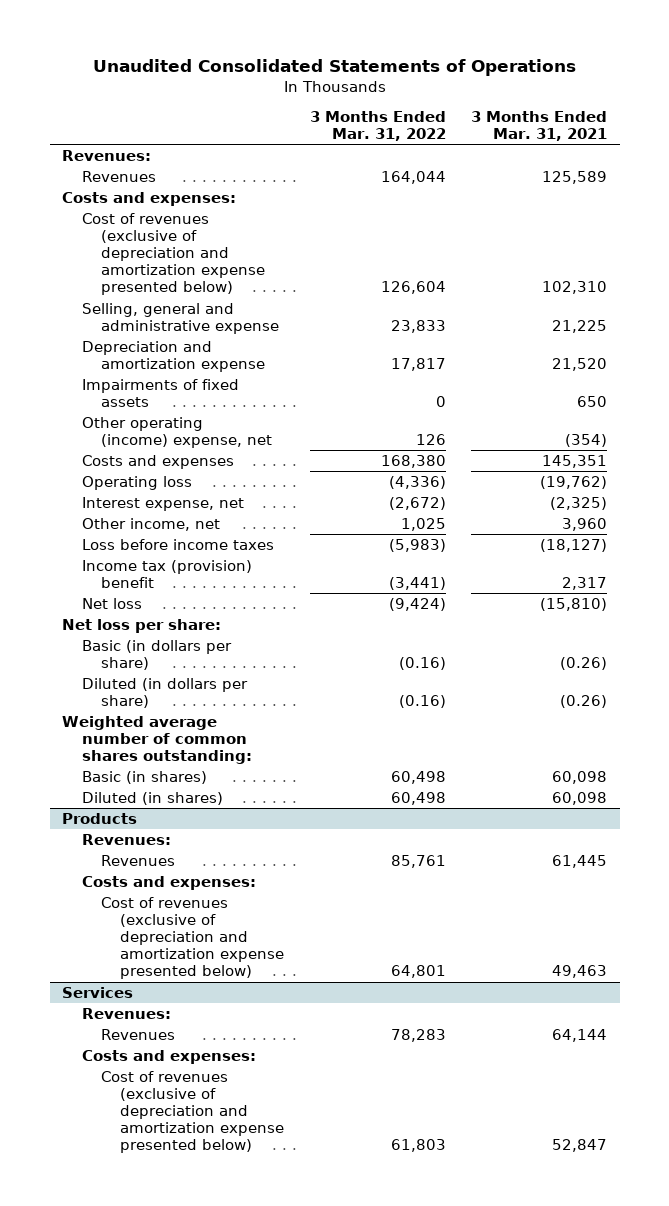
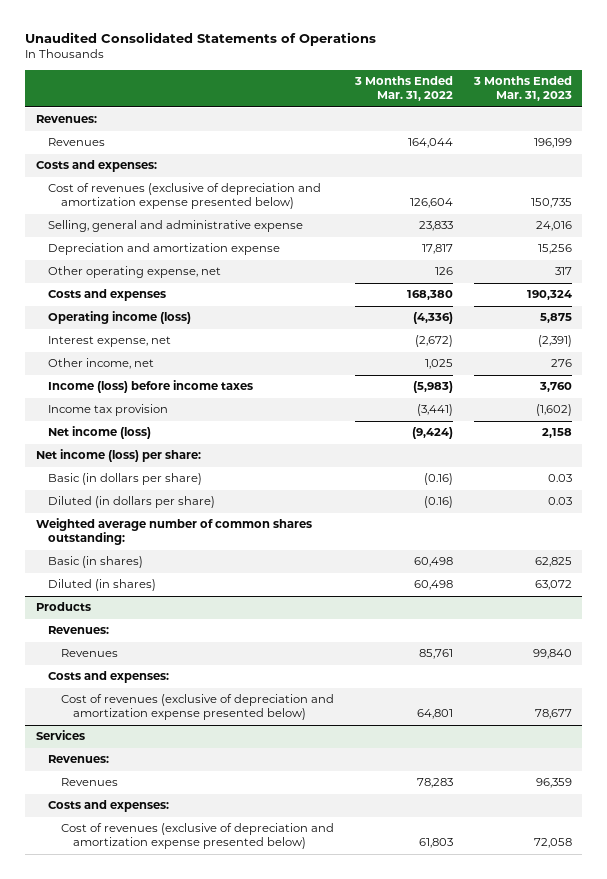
- | 3 Months Ended Mar. 31, 2022 | 3 Months Ended Mar. 31, 2021
+ | 3 Months Ended Mar. 31, 2022 | 3 Months Ended Mar. 31, 2023
- Impairments of fixed assets | 0 | 650
- Other operating (income) expense, net | 126 | (354)
+ Other operating expense, net | 126 | 317
- Operating loss | (4,336) | (19,762)
+ Operating income (loss) | (4,336) | 5,875
- Loss before income taxes | (5,983) | (18,127)
- Income tax (provision) benefit | (3,441) | 2,317
- Net loss | (9,424) | (15,810)
- Net loss per share:
+ Income (loss) before income taxes | (5,983) | 3,760
+ Income tax provision | (3,441) | (1,602)
+ Net income (loss) | (9,424) | 2,158
+ Net income (loss) per share:

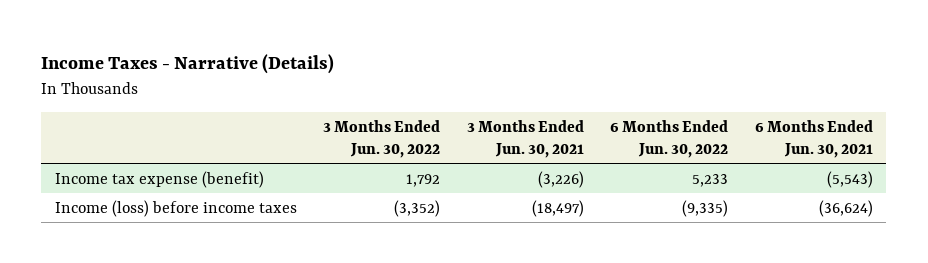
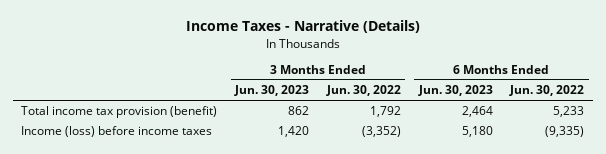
- | 3 Months Ended Jun. 30, 2022 | 3 Months Ended Jun. 30, 2021 | 6 Months Ended Jun. 30, 2022 | 6 Months Ended Jun. 30, 2021
+ | 3 Months Ended Jun. 30, 2023 | 3 Months Ended Jun. 30, 2022 | 6 Months Ended Jun. 30, 2023 | 6 Months Ended Jun. 30, 2022
- Income tax expense (benefit) | 1,792 | (3,226) | 5,233 | (5,543)
+ Total income tax provision (benefit) | 862 | 1,792 | 2,464 | 5,233

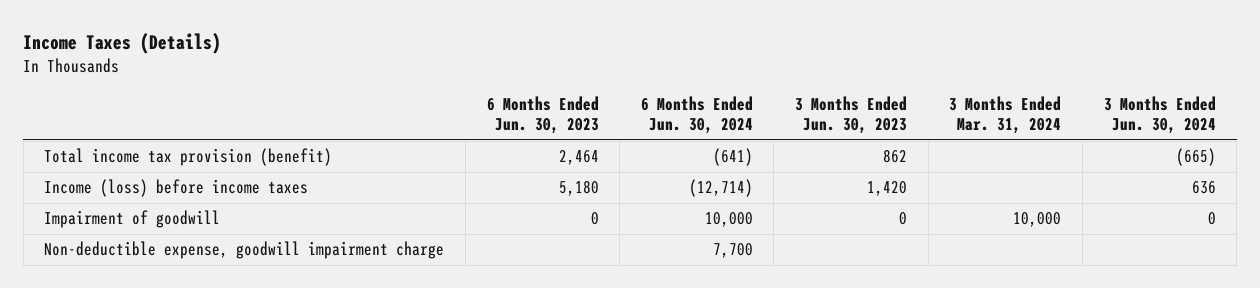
- Income Taxes - Narrative (Details)
+ Income Taxes (Details)
- | 3 Months Ended Jun. 30, 2023 | 3 Months Ended Jun. 30, 2022 | 6 Months Ended Jun. 30, 2023 | 6 Months Ended Jun. 30, 2022
+ | 6 Months Ended Jun. 30, 2023 | 6 Months Ended Jun. 30, 2024 | 3 Months Ended Jun. 30, 2023 | 3 Months Ended Mar. 31, 2024 | 3 Months Ended Jun. 30, 2024
+ Impairment of goodwill | 0 | 10,000 | 0 | 10,000 | 0
+ Non-deductible expense, goodwill impairment charge | | 7,700 | | |

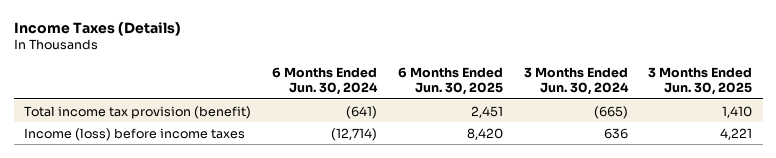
- | 6 Months Ended Jun. 30, 2023 | 6 Months Ended Jun. 30, 2024 | 3 Months Ended Jun. 30, 2023 | 3 Months Ended Mar. 31, 2024 | 3 Months Ended Jun. 30, 2024
+ | 6 Months Ended Jun. 30, 2024 | 6 Months Ended Jun. 30, 2025 | 3 Months Ended Jun. 30, 2024 | 3 Months Ended Jun. 30, 2025
- Impairment of goodwill | 0 | 10,000 | 0 | 10,000 | 0
- Non-deductible expense, goodwill impairment charge | | 7,700 | | |

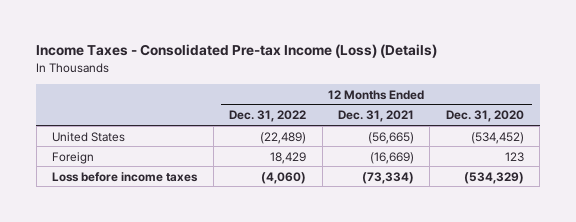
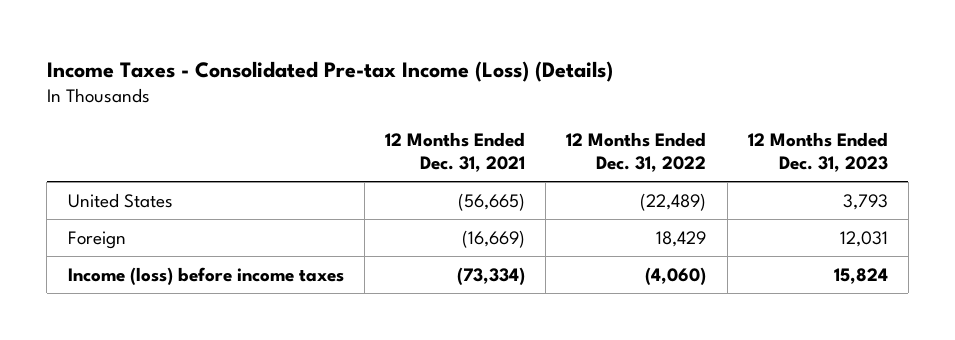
- | 12 Months Ended Dec. 31, 2022 | 12 Months Ended Dec. 31, 2021 | 12 Months Ended Dec. 31, 2020
+ | 12 Months Ended Dec. 31, 2021 | 12 Months Ended Dec. 31, 2022 | 12 Months Ended Dec. 31, 2023
- Loss before income taxes | (4,060) | (73,334) | (534,329)
+ Income (loss) before income taxes | (73,334) | (4,060) | 15,824

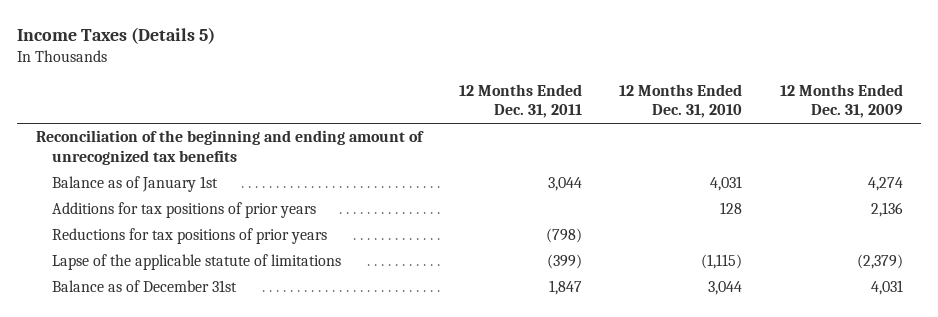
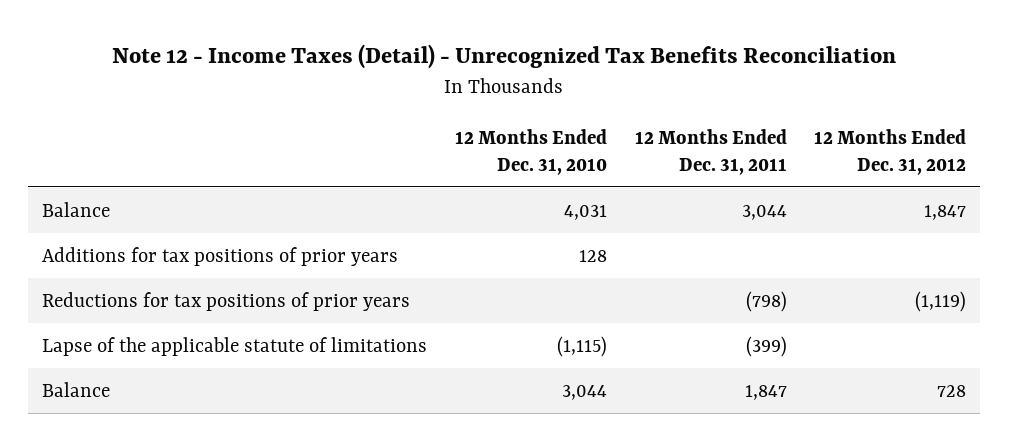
- Income Taxes (Details 5)
+ Note 12 - Income Taxes (Detail) - Unrecognized Tax Benefits Reconciliation
- | 12 Months Ended Dec. 31, 2011 | 12 Months Ended Dec. 31, 2010 | 12 Months Ended Dec. 31, 2009
+ | 12 Months Ended Dec. 31, 2010 | 12 Months Ended Dec. 31, 2011 | 12 Months Ended Dec. 31, 2012
- Reconciliation of the beginning and ending amount of unrecognized tax benefits
- Balance as of January 1st | 3,044 | 4,031 | 4,274
+ Balance | 4,031 | 3,044 | 1,847
- Balance as of December 31st | 1,847 | 3,044 | 4,031
+ Balance | 3,044 | 1,847 | 728

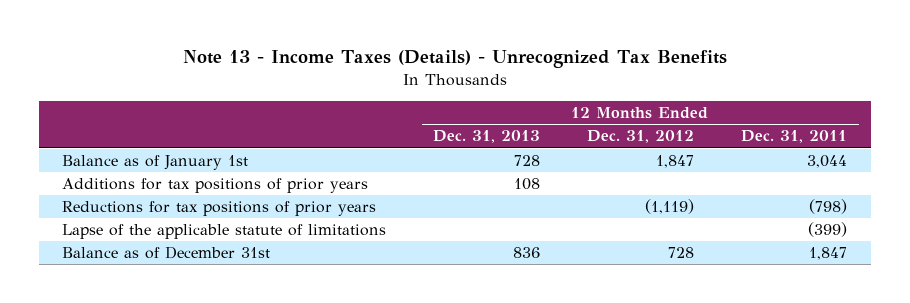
- Note 12 - Income Taxes (Detail) - Unrecognized Tax Benefits Reconciliation
+ Note 13 - Income Taxes (Details) - Unrecognized Tax Benefits
- | 12 Months Ended Dec. 31, 2010 | 12 Months Ended Dec. 31, 2011 | 12 Months Ended Dec. 31, 2012
+ | 12 Months Ended Dec. 31, 2013 | 12 Months Ended Dec. 31, 2012 | 12 Months Ended Dec. 31, 2011
- Balance | 4,031 | 3,044 | 1,847
+ Balance as of January 1st | 728 | 1,847 | 3,044
- Balance | 3,044 | 1,847 | 728
+ Balance as of December 31st | 836 | 728 | 1,847

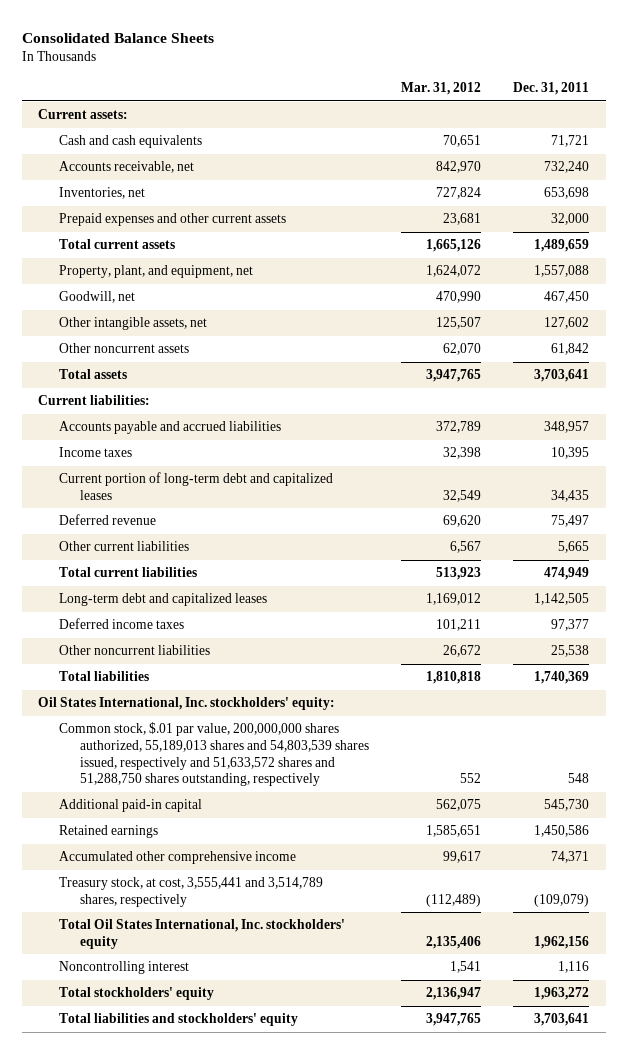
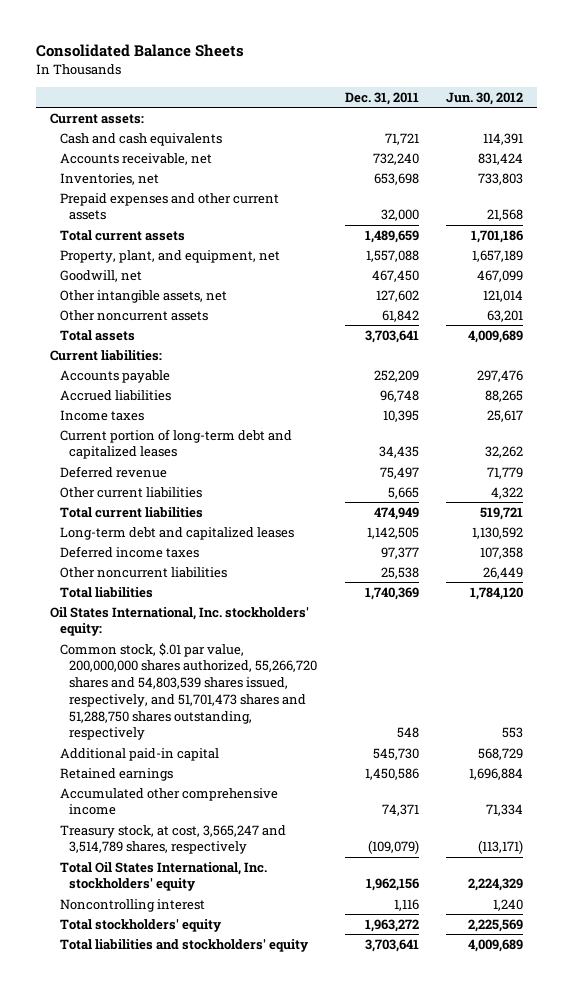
- | Mar. 31, 2012 | Dec. 31, 2011
+ | Dec. 31, 2011 | Jun. 30, 2012
- Accounts payable and accrued liabilities | 372,789 | 348,957
+ Accounts payable | 252,209 | 297,476
+ Accrued liabilities | 96,748 | 88,265
- Common stock, $.01 par value, 200,000,000 shares authorized, 55,189,013 shares and 54,803,539 shares issued, respectively and 51,633,572 shares and 51,288,750 shares outstanding, respectively | 552 | 548
+ Common stock, $.01 par value, 200,000,000 shares authorized, 55,266,720 shares and 54,803,539 shares issued, respectively, and 51,701,473 shares and 51,288,750 shares outstanding, respectively | 548 | 553
- Treasury stock, at cost, 3,555,441 and 3,514,789 shares, respectively | (112,489) | (109,079)
+ Treasury stock, at cost, 3,565,247 and 3,514,789 shares, respectively | (109,079) | (113,171)

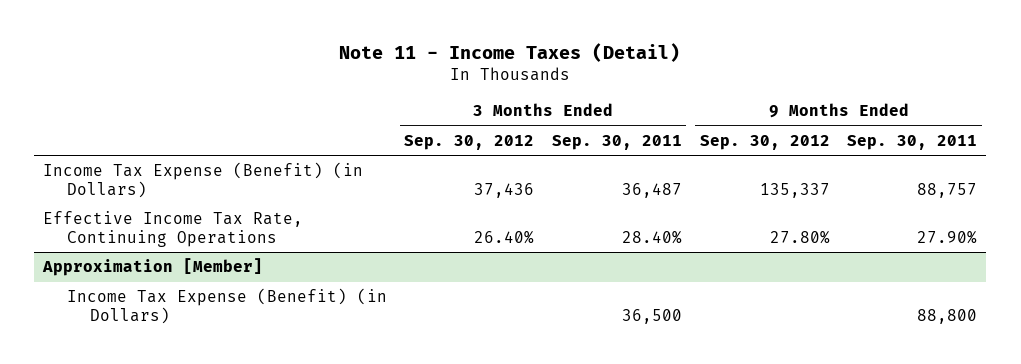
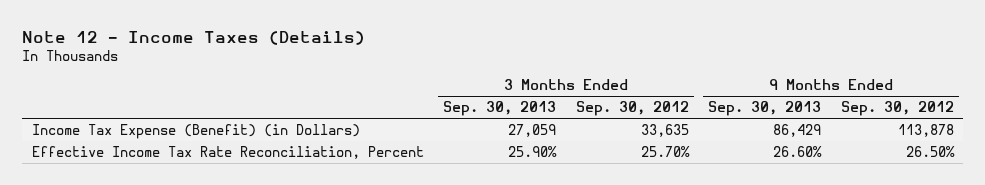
- Note 11 - Income Taxes (Detail)
+ Note 12 - Income Taxes (Details)
- | 3 Months Ended Sep. 30, 2012 | 3 Months Ended Sep. 30, 2011 | 9 Months Ended Sep. 30, 2012 | 9 Months Ended Sep. 30, 2011
+ | 3 Months Ended Sep. 30, 2013 | 3 Months Ended Sep. 30, 2012 | 9 Months Ended Sep. 30, 2013 | 9 Months Ended Sep. 30, 2012
- Income Tax Expense (Benefit) (in Dollars) | 37,436 | 36,487 | 135,337 | 88,757
- Effective Income Tax Rate, Continuing Operations | 26.40% | 28.40% | 27.80% | 27.90%
- Approximation [Member]
- Income Tax Expense (Benefit) (in Dollars) | | 36,500 | | 88,800
+ Income Tax Expense (Benefit) (in Dollars) | 27,059 | 33,635 | 86,429 | 113,878
+ Effective Income Tax Rate Reconciliation, Percent | 25.90% | 25.70% | 26.60% | 26.50%

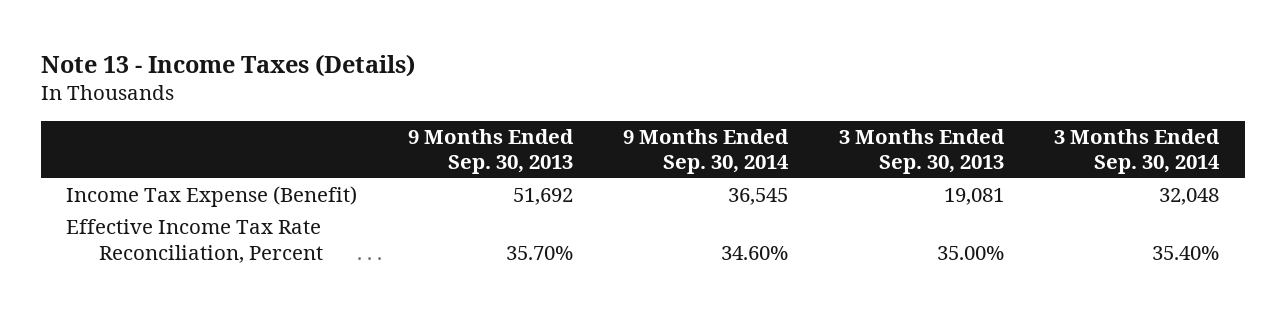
- Note 12 - Income Taxes (Details)
+ Note 13 - Income Taxes (Details)
- | 3 Months Ended Sep. 30, 2013 | 3 Months Ended Sep. 30, 2012 | 9 Months Ended Sep. 30, 2013 | 9 Months Ended Sep. 30, 2012
+ | 9 Months Ended Sep. 30, 2013 | 9 Months Ended Sep. 30, 2014 | 3 Months Ended Sep. 30, 2013 | 3 Months Ended Sep. 30, 2014
- Income Tax Expense (Benefit) (in Dollars) | 27,059 | 33,635 | 86,429 | 113,878
- Effective Income Tax Rate Reconciliation, Percent | 25.90% | 25.70% | 26.60% | 26.50%
+ Income Tax Expense (Benefit) | 51,692 | 36,545 | 19,081 | 32,048
+ Effective Income Tax Rate Reconciliation, Percent | 35.70% | 34.60% | 35.00% | 35.40%

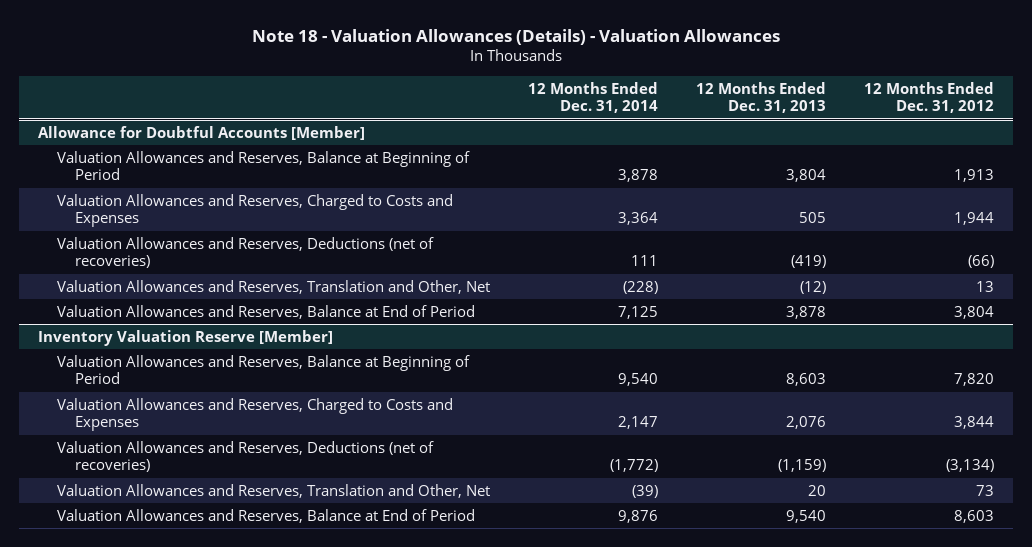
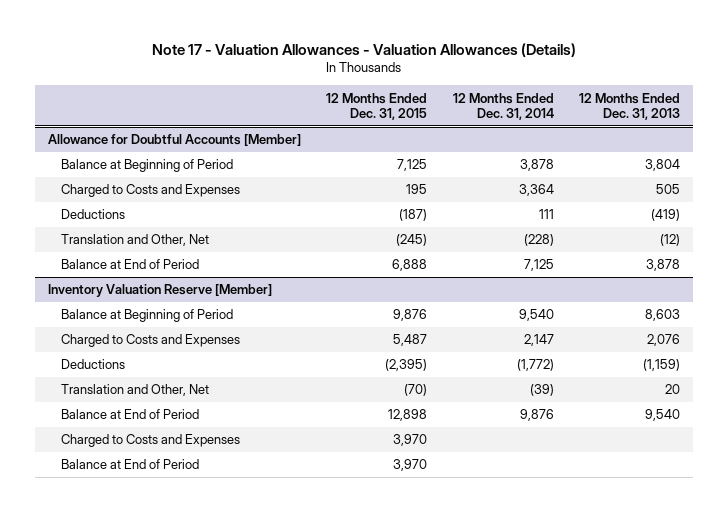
- Note 18 - Valuation Allowances (Details) - Valuation Allowances
+ Note 17 - Valuation Allowances - Valuation Allowances (Details)
- | 12 Months Ended Dec. 31, 2014 | 12 Months Ended Dec. 31, 2013 | 12 Months Ended Dec. 31, 2012
+ | 12 Months Ended Dec. 31, 2015 | 12 Months Ended Dec. 31, 2014 | 12 Months Ended Dec. 31, 2013
@ Allowance for Doubtful Accounts [Member]
- Valuation Allowances and Reserves, Balance at Beginning of Period | 3,878 | 3,804 | 1,913
- Valuation Allowances and Reserves, Charged to Costs and Expenses | 3,364 | 505 | 1,944
- Valuation Allowances and Reserves, Deductions (net of recoveries) | 111 | (419) | (66)
- Valuation Allowances and Reserves, Translation and Other, Net | (228) | (12) | 13
- Valuation Allowances and Reserves, Balance at End of Period | 7,125 | 3,878 | 3,804
+ Balance at Beginning of Period | 7,125 | 3,878 | 3,804
+ Charged to Costs and Expenses | 195 | 3,364 | 505
+ Deductions | (187) | 111 | (419)
+ Translation and Other, Net | (245) | (228) | (12)
+ Balance at End of Period | 6,888 | 7,125 | 3,878
@ Inventory Valuation Reserve [Member]
- Valuation Allowances and Reserves, Balance at Beginning of Period | 9,540 | 8,603 | 7,820
- Valuation Allowances and Reserves, Charged to Costs and Expenses | 2,147 | 2,076 | 3,844
- Valuation Allowances and Reserves, Deductions (net of recoveries) | (1,772) | (1,159) | (3,134)
- Valuation Allowances and Reserves, Translation and Other, Net | (39) | 20 | 73
- Valuation Allowances and Reserves, Balance at End of Period | 9,876 | 9,540 | 8,603
+ Balance at Beginning of Period | 9,876 | 9,540 | 8,603
+ Charged to Costs and Expenses | 5,487 | 2,147 | 2,076
+ Deductions | (2,395) | (1,772) | (1,159)
+ Translation and Other, Net | (70) | (39) | 20
+ Balance at End of Period | 12,898 | 9,876 | 9,540
+ Charged to Costs and Expenses | 3,970 | |
+ Balance at End of Period | 3,970 | |

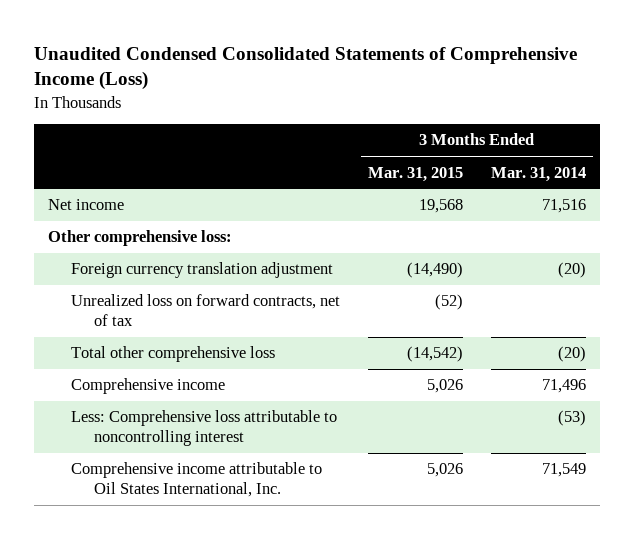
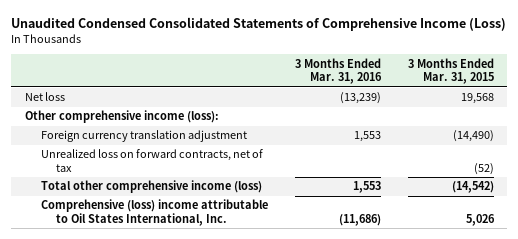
- | 3 Months Ended Mar. 31, 2015 | 3 Months Ended Mar. 31, 2014
+ | 3 Months Ended Mar. 31, 2016 | 3 Months Ended Mar. 31, 2015
- Net income | 19,568 | 71,516
- Other comprehensive loss:
+ Net loss | (13,239) | 19,568
+ Other comprehensive income (loss):
- Total other comprehensive loss | (14,542) | (20)
- Comprehensive income | 5,026 | 71,496
- Less: Comprehensive loss attributable to noncontrolling interest | | (53)
- Comprehensive income attributable to Oil States International, Inc. | 5,026 | 71,549
+ Total other comprehensive income (loss) | 1,553 | (14,542)
+ Comprehensive (loss) income attributable to Oil States International, Inc. | (11,686) | 5,026

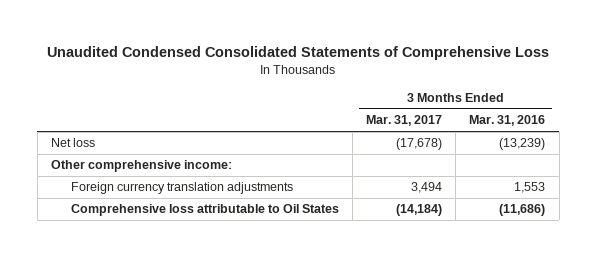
- Unaudited Condensed Consolidated Statements of Comprehensive Income (Loss)
+ Unaudited Condensed Consolidated Statements of Comprehensive Loss
- | 3 Months Ended Mar. 31, 2016 | 3 Months Ended Mar. 31, 2015
+ | 3 Months Ended Mar. 31, 2017 | 3 Months Ended Mar. 31, 2016
- Other comprehensive income (loss):
- Foreign currency translation adjustment | 1,553 | (14,490)
- Unrealized loss on forward contracts, net of tax | | (52)
- Total other comprehensive income (loss) | 1,553 | (14,542)
- Comprehensive (loss) income attributable to Oil States International, Inc. | (11,686) | 5,026
+ Other comprehensive income:
+ Foreign currency translation adjustments | 3,494 | 1,553
+ Comprehensive loss attributable to Oil States | (14,184) | (11,686)

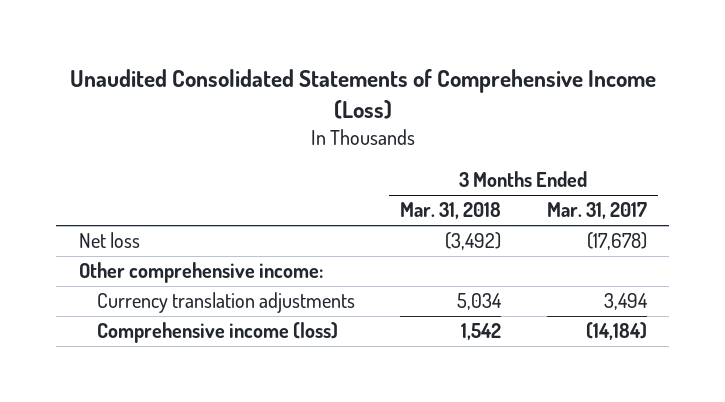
- Unaudited Condensed Consolidated Statements of Comprehensive Loss
+ Unaudited Consolidated Statements of Comprehensive Income (Loss)
- | 3 Months Ended Mar. 31, 2017 | 3 Months Ended Mar. 31, 2016
+ | 3 Months Ended Mar. 31, 2018 | 3 Months Ended Mar. 31, 2017
- Foreign currency translation adjustments | 3,494 | 1,553
- Comprehensive loss attributable to Oil States | (14,184) | (11,686)
+ Currency translation adjustments | 5,034 | 3,494
+ Comprehensive income (loss) | 1,542 | (14,184)

